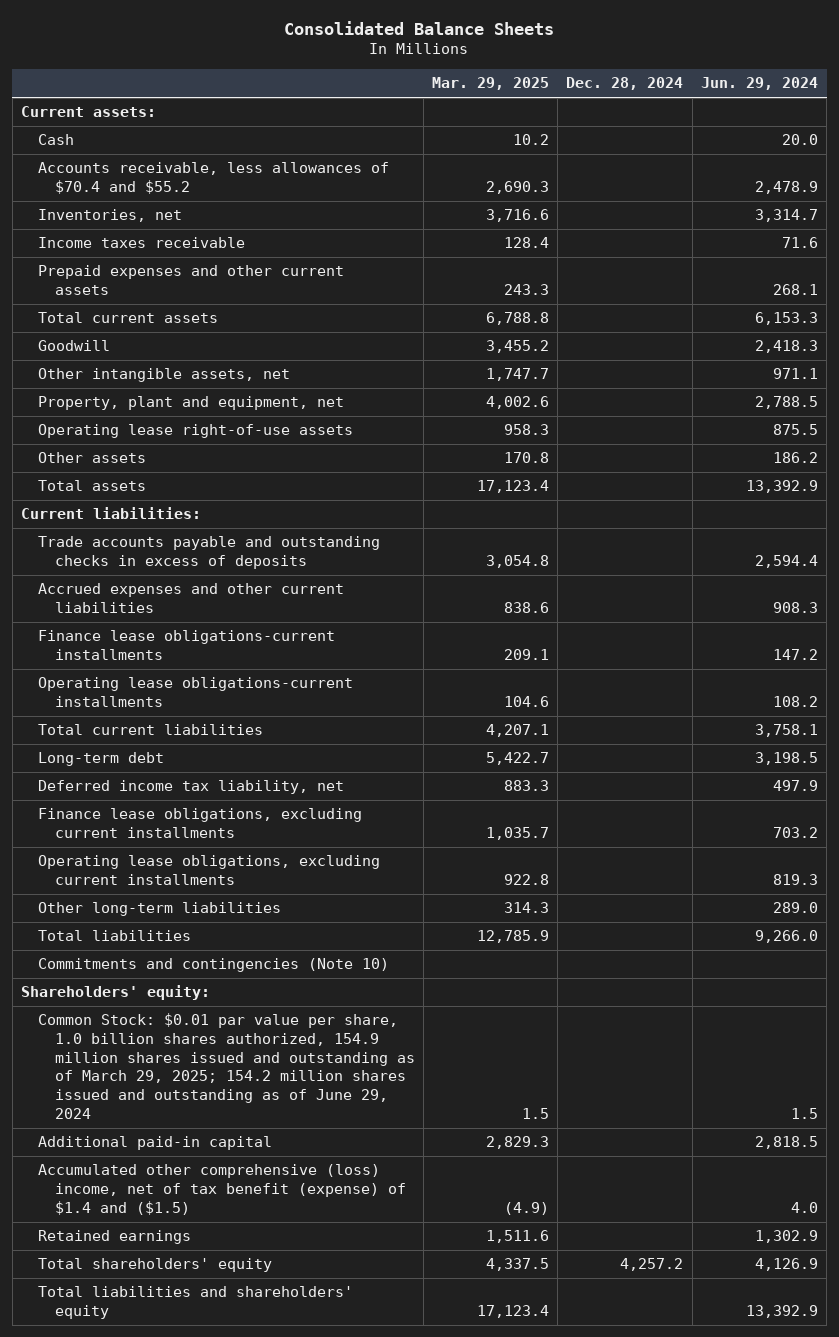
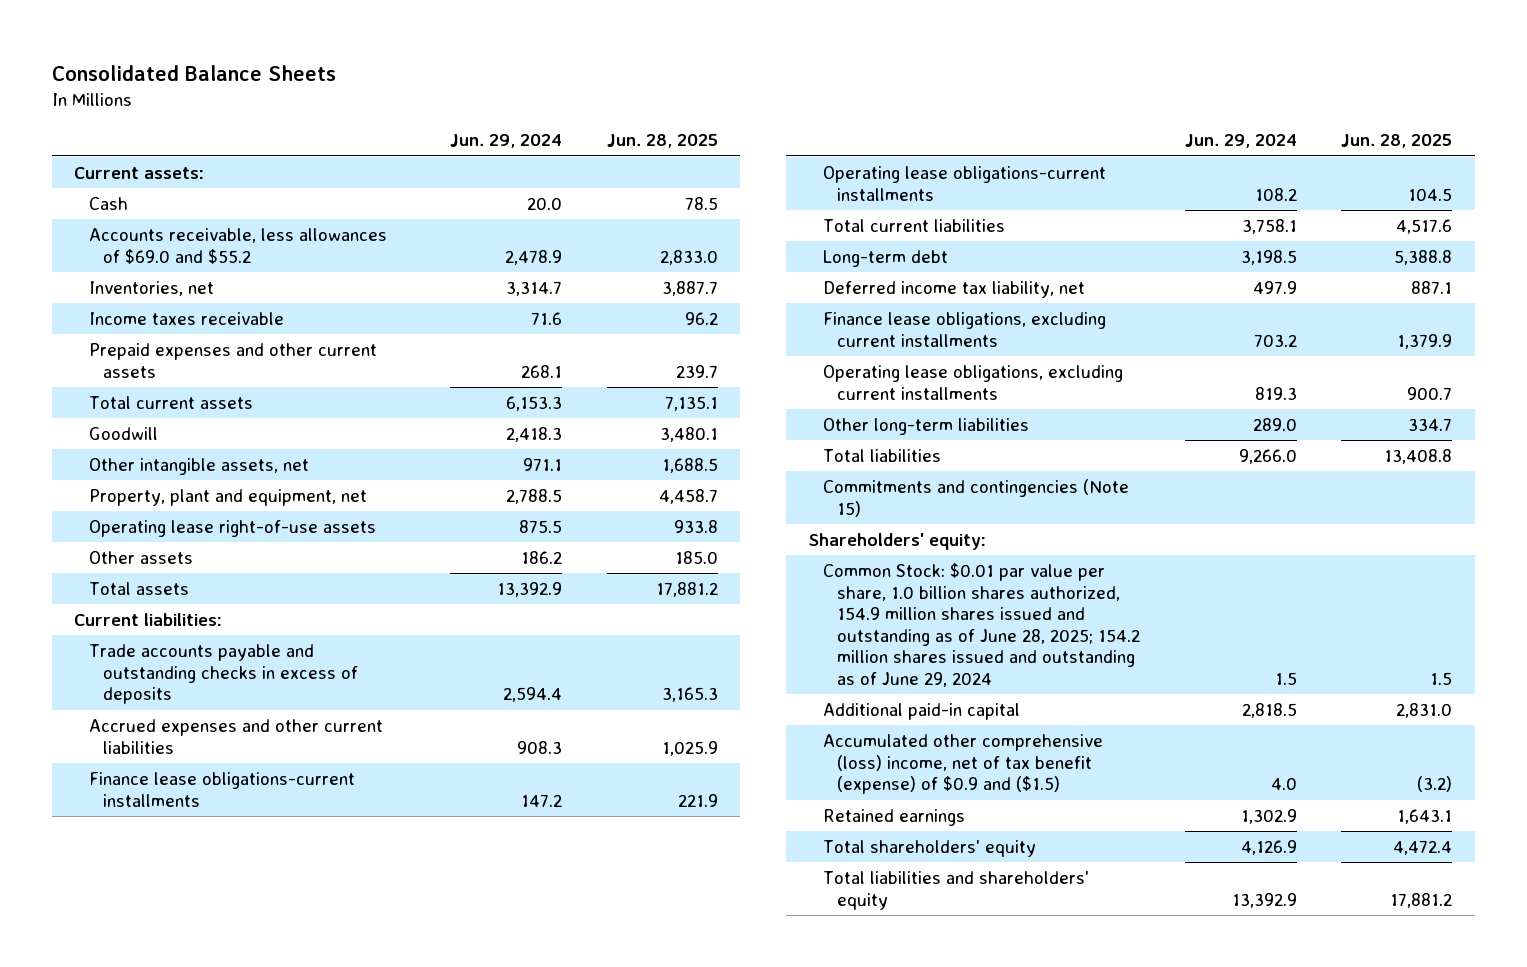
- | Mar. 29, 2025 | Dec. 28, 2024 | Jun. 29, 2024
+ | Jun. 29, 2024 | Jun. 28, 2025
- Accounts receivable, less allowances of $70.4 and $55.2 | 2,690.3 | | 2,478.9
+ Accounts receivable, less allowances of $69.0 and $55.2 | 2,478.9 | 2,833.0
- Commitments and contingencies (Note 10)
+ Commitments and contingencies (Note 15)
- Common Stock: $0.01 par value per share, 1.0 billion shares authorized, 154.9 million shares issued and outstanding as of March 29, 2025; 154.2 million shares issued and outstanding as of June 29, 2024 | 1.5 | | 1.5
+ Common Stock: $0.01 par value per share, 1.0 billion shares authorized, 154.9 million shares issued and outstanding as of June 28, 2025; 154.2 million shares issued and outstanding as of June 29, 2024 | 1.5 | 1.5
- Accumulated other comprehensive (loss) income, net of tax benefit (expense) of $1.4 and ($1.5) | (4.9) | | 4.0
+ Accumulated other comprehensive (loss) income, net of tax benefit (expense) of $0.9 and ($1.5) | 4.0 | (3.2)

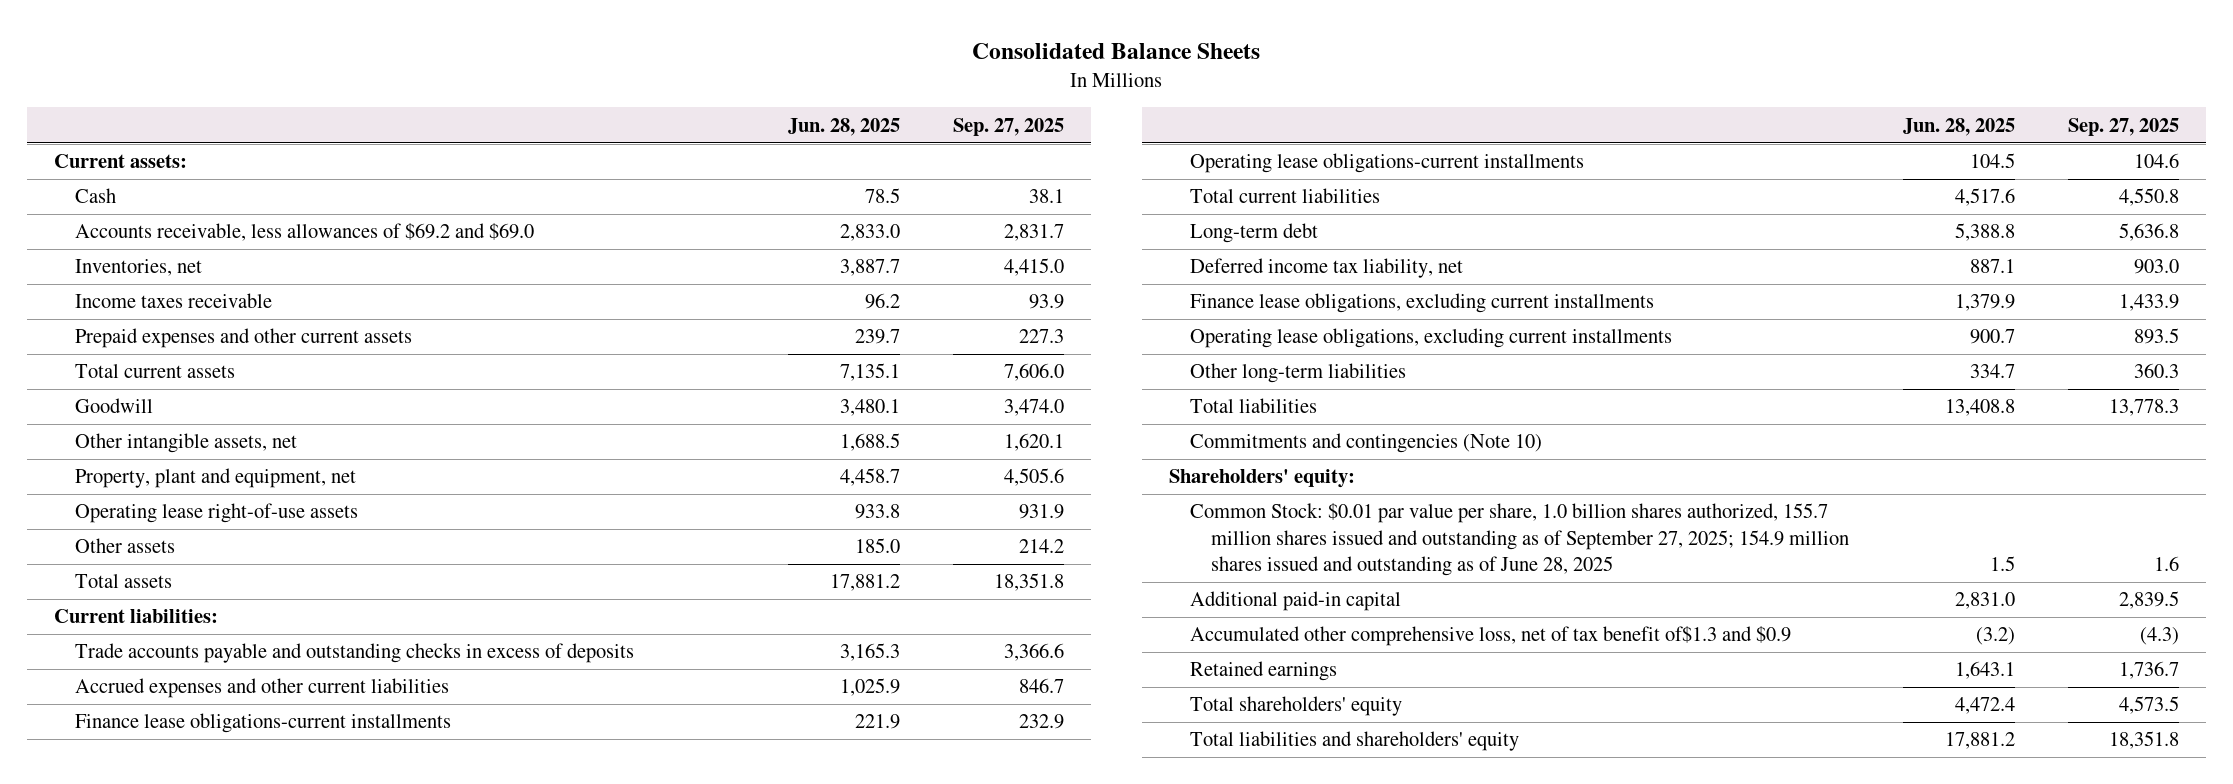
- | Jun. 29, 2024 | Jun. 28, 2025
+ | Jun. 28, 2025 | Sep. 27, 2025
- Accounts receivable, less allowances of $69.0 and $55.2 | 2,478.9 | 2,833.0
+ Accounts receivable, less allowances of $69.2 and $69.0 | 2,833.0 | 2,831.7
- Commitments and contingencies (Note 15)
+ Commitments and contingencies (Note 10)
- Common Stock: $0.01 par value per share, 1.0 billion shares authorized, 154.9 million shares issued and outstanding as of June 28, 2025; 154.2 million shares issued and outstanding as of June 29, 2024 | 1.5 | 1.5
+ Common Stock: $0.01 par value per share, 1.0 billion shares authorized, 155.7 million shares issued and outstanding as of September 27, 2025; 154.9 million shares issued and outstanding as of June 28, 2025 | 1.5 | 1.6
- Accumulated other comprehensive (loss) income, net of tax benefit (expense) of $0.9 and ($1.5) | 4.0 | (3.2)
+ Accumulated other comprehensive loss, net of tax benefit of$1.3 and $0.9 | (3.2) | (4.3)

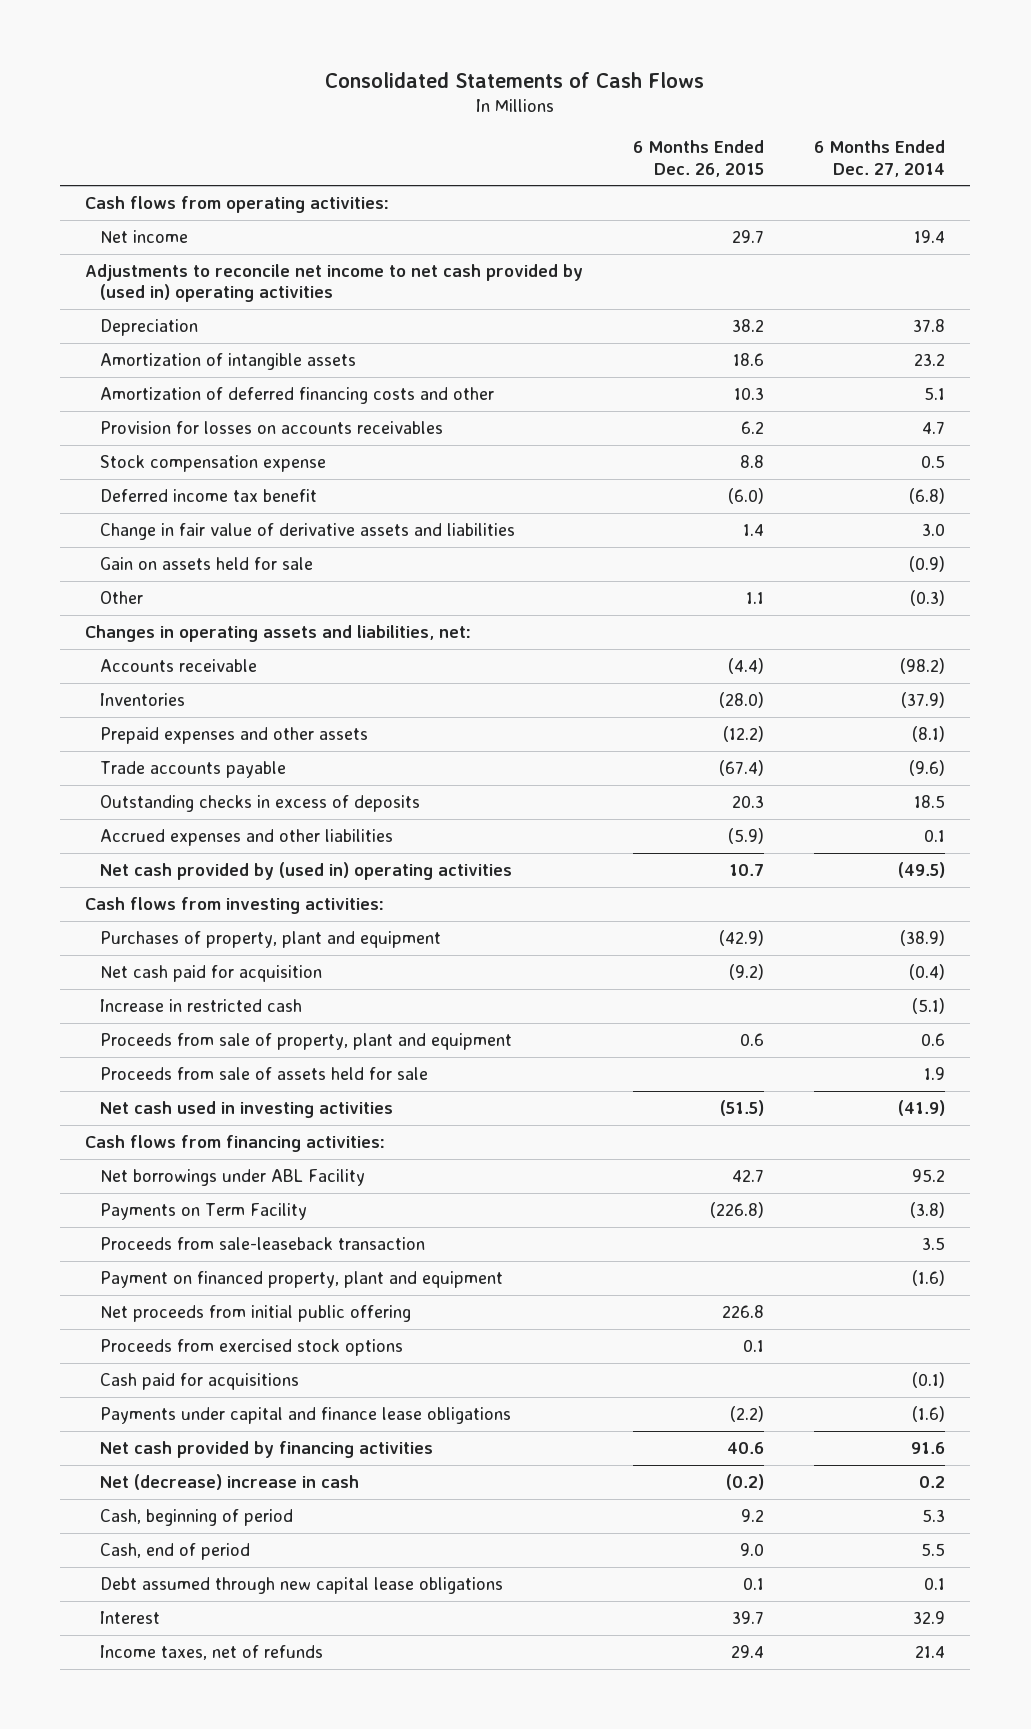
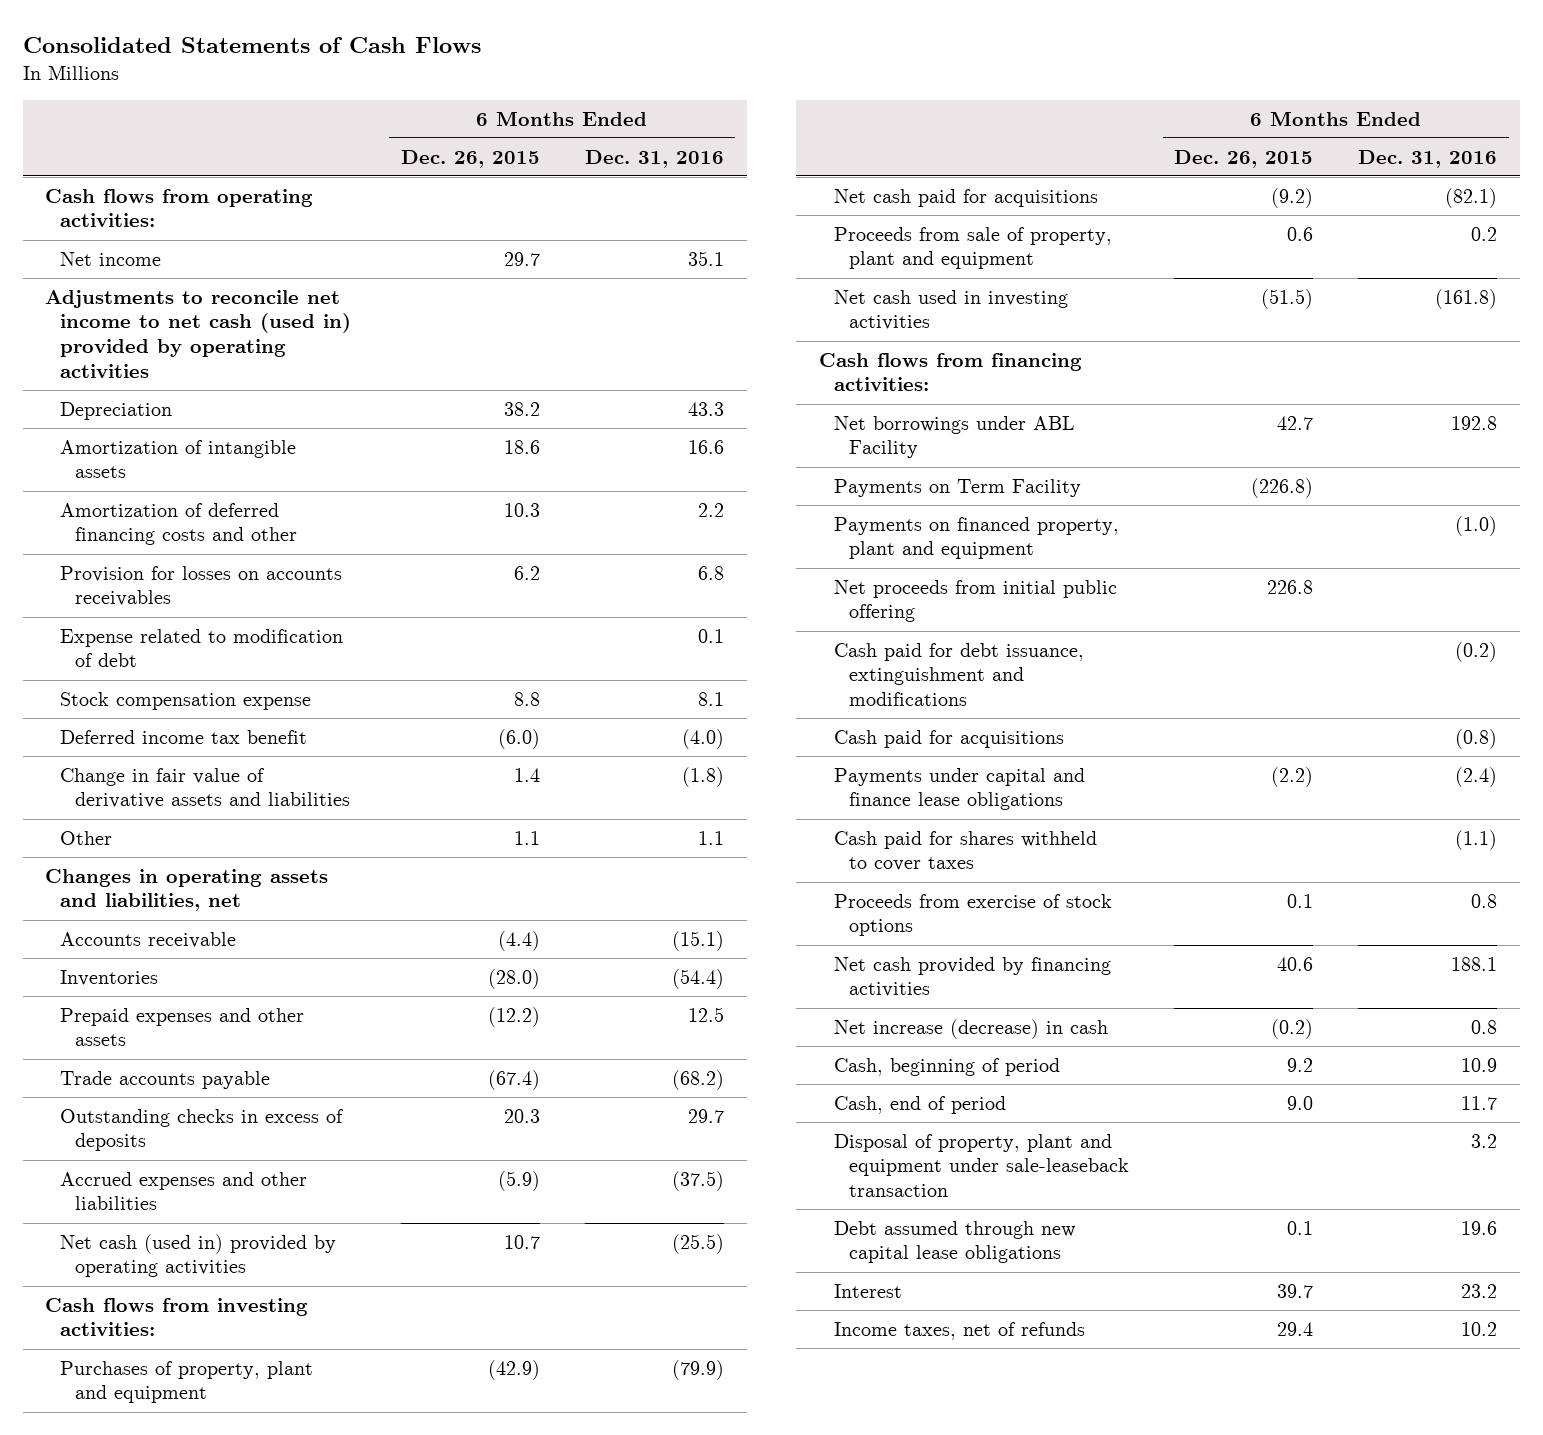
- | 6 Months Ended Dec. 26, 2015 | 6 Months Ended Dec. 27, 2014
+ | 6 Months Ended Dec. 26, 2015 | 6 Months Ended Dec. 31, 2016
- Adjustments to reconcile net income to net cash provided by (used in) operating activities
+ Adjustments to reconcile net income to net cash (used in) provided by operating activities
+ Expense related to modification of debt | | 0.1
- Gain on assets held for sale | | (0.9)
- Changes in operating assets and liabilities, net:
+ Changes in operating assets and liabilities, net
- Net cash provided by (used in) operating activities | 10.7 | (49.5)
+ Net cash (used in) provided by operating activities | 10.7 | (25.5)
- Net cash paid for acquisition | (9.2) | (0.4)
- Increase in restricted cash | | (5.1)
+ Net cash paid for acquisitions | (9.2) | (82.1)
- Proceeds from sale of assets held for sale | | 1.9
- Proceeds from sale-leaseback transaction | | 3.5
- Payment on financed property, plant and equipment | | (1.6)
+ Payments on financed property, plant and equipment | | (1.0)
- Proceeds from exercised stock options | 0.1 |
+ Cash paid for debt issuance, extinguishment and modifications | | (0.2)
+ Cash paid for shares withheld to cover taxes | | (1.1)
+ Proceeds from exercise of stock options | 0.1 | 0.8
- Net (decrease) increase in cash | (0.2) | 0.2
+ Net increase (decrease) in cash | (0.2) | 0.8
+ Disposal of property, plant and equipment under sale-leaseback transaction | | 3.2

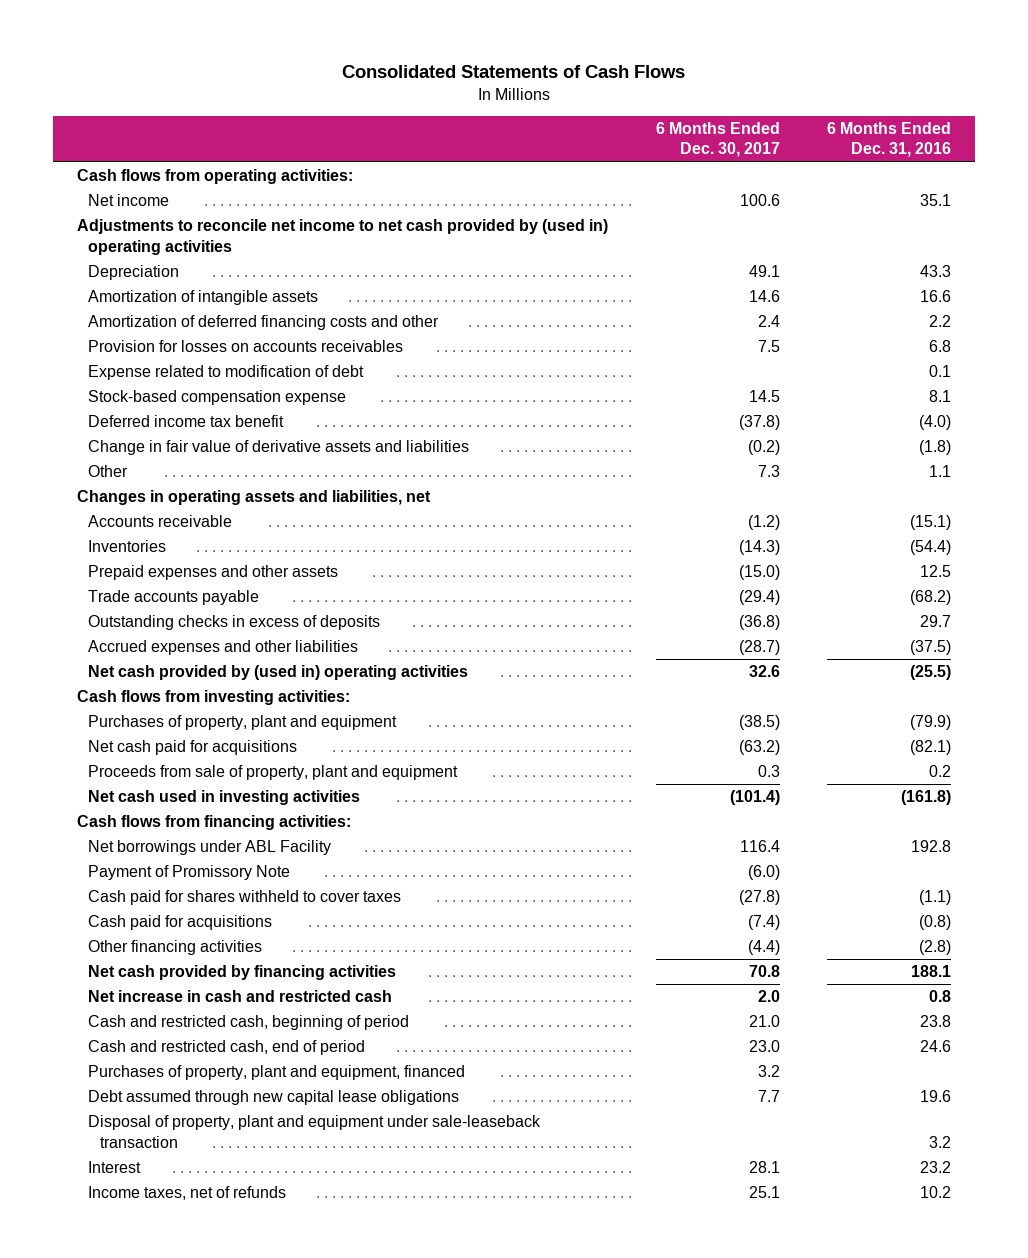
- | 6 Months Ended Dec. 26, 2015 | 6 Months Ended Dec. 31, 2016
+ | 6 Months Ended Dec. 30, 2017 | 6 Months Ended Dec. 31, 2016
- Adjustments to reconcile net income to net cash (used in) provided by operating activities
+ Adjustments to reconcile net income to net cash provided by (used in) operating activities
- Stock compensation expense | 8.8 | 8.1
+ Stock-based compensation expense | 14.5 | 8.1
- Net cash (used in) provided by operating activities | 10.7 | (25.5)
+ Net cash provided by (used in) operating activities | 32.6 | (25.5)
- Payments on Term Facility | (226.8) |
- Payments on financed property, plant and equipment | | (1.0)
- Net proceeds from initial public offering | 226.8 |
- Cash paid for debt issuance, extinguishment and modifications | | (0.2)
- Payments under capital and finance lease obligations | (2.2) | (2.4)
+ Payment of Promissory Note | (6.0) |
- Proceeds from exercise of stock options | 0.1 | 0.8
moved down: Cash paid for acquisitions | (7.4) | (0.8)
+ Other financing activities | (4.4) | (2.8)
- Net increase (decrease) in cash | (0.2) | 0.8
- Cash, beginning of period | 9.2 | 10.9
- Cash, end of period | 9.0 | 11.7
+ Net increase in cash and restricted cash | 2.0 | 0.8
+ Cash and restricted cash, beginning of period | 21.0 | 23.8
+ Cash and restricted cash, end of period | 23.0 | 24.6
+ Purchases of property, plant and equipment, financed | 3.2 |
moved down: Disposal of property, plant and equipment under sale-leaseback transaction | | 3.2

